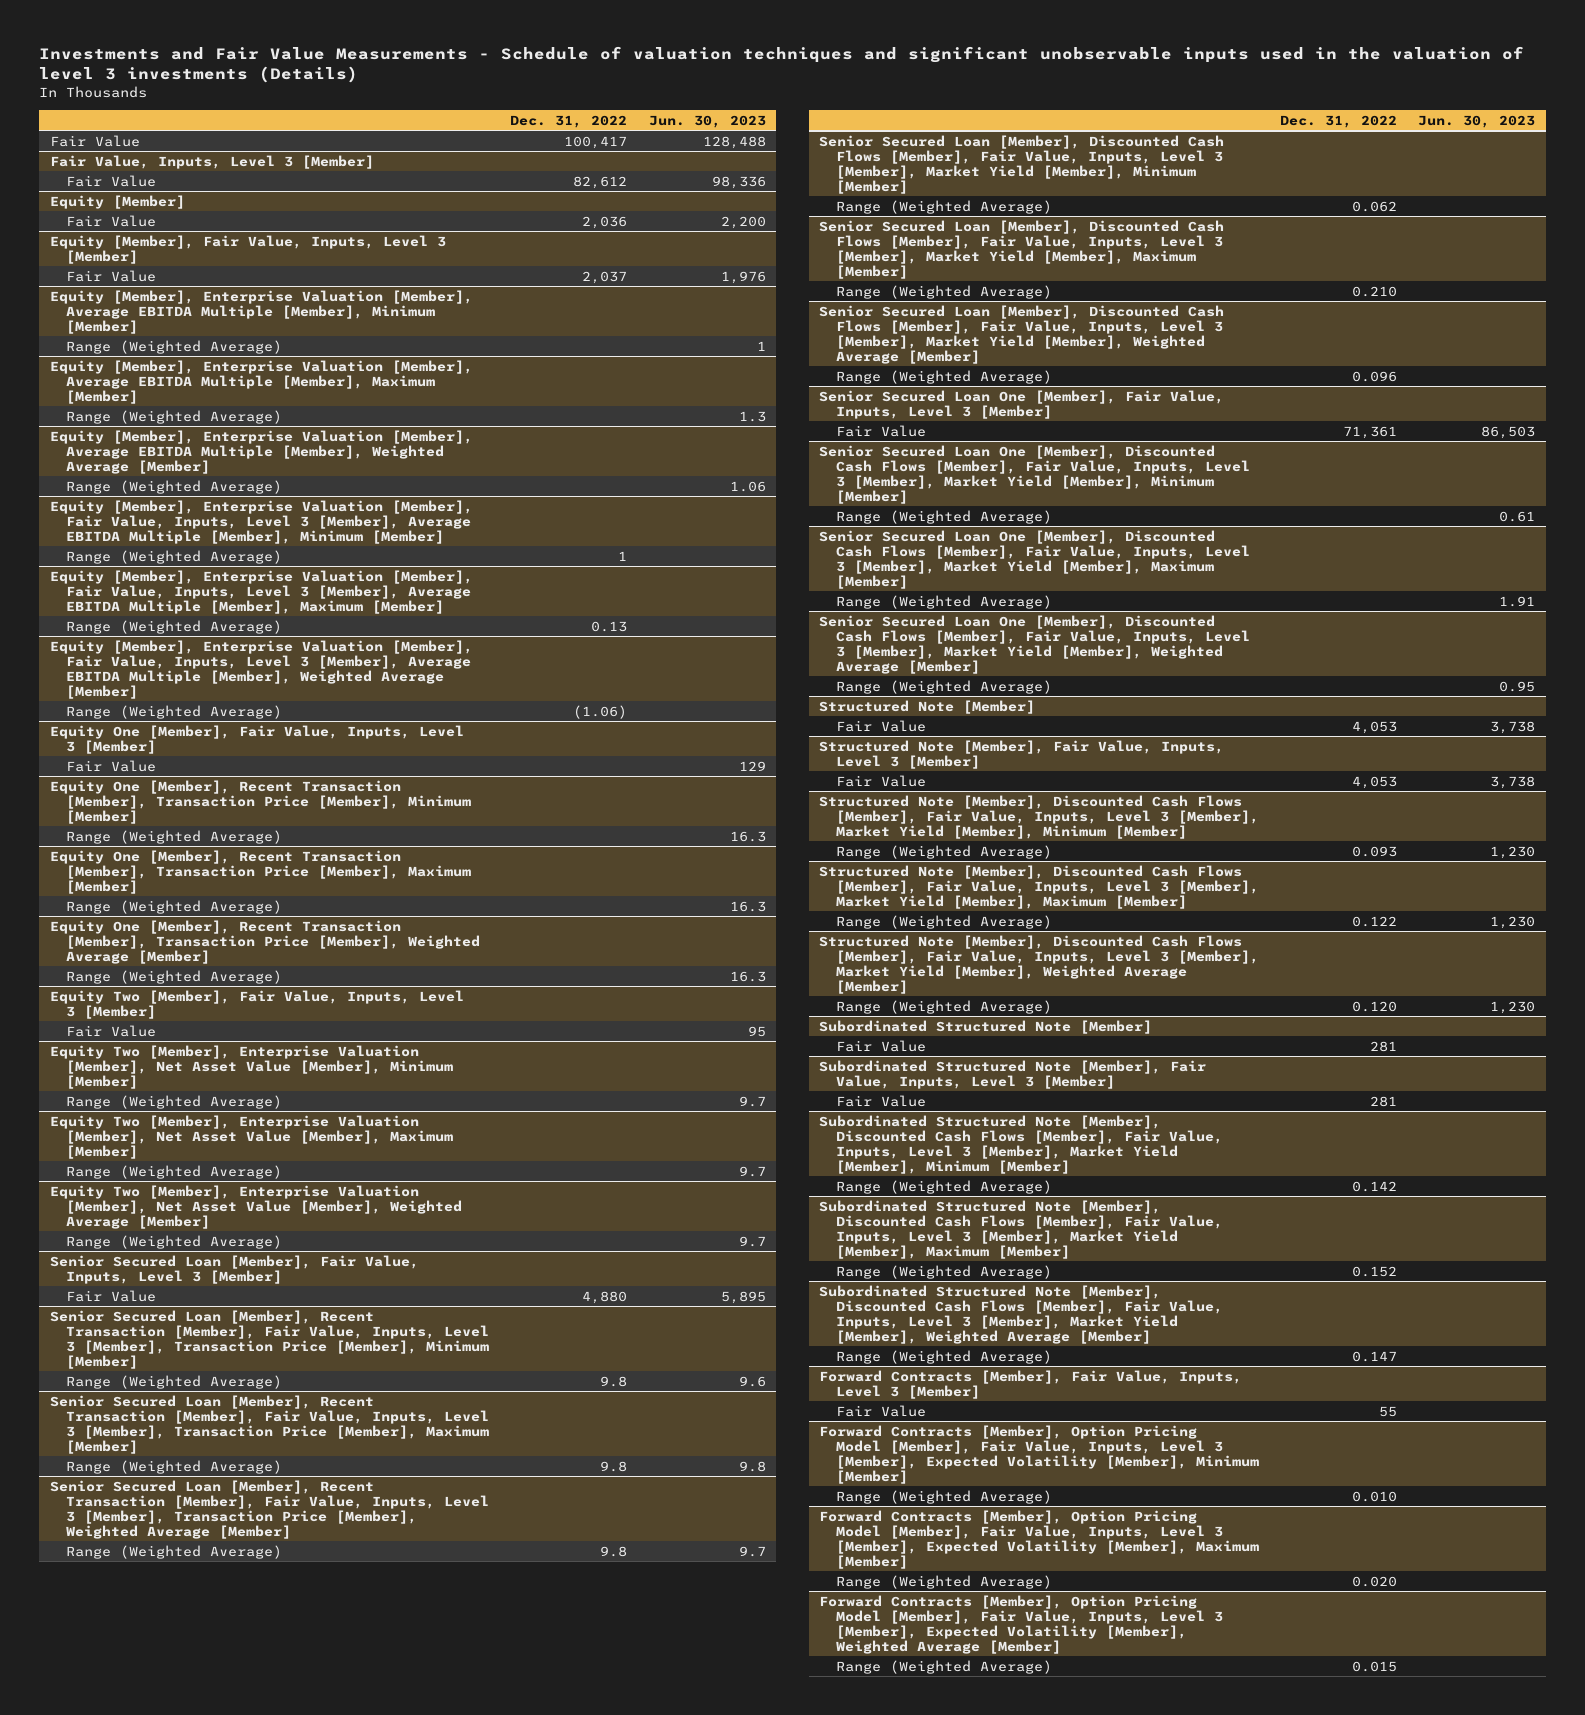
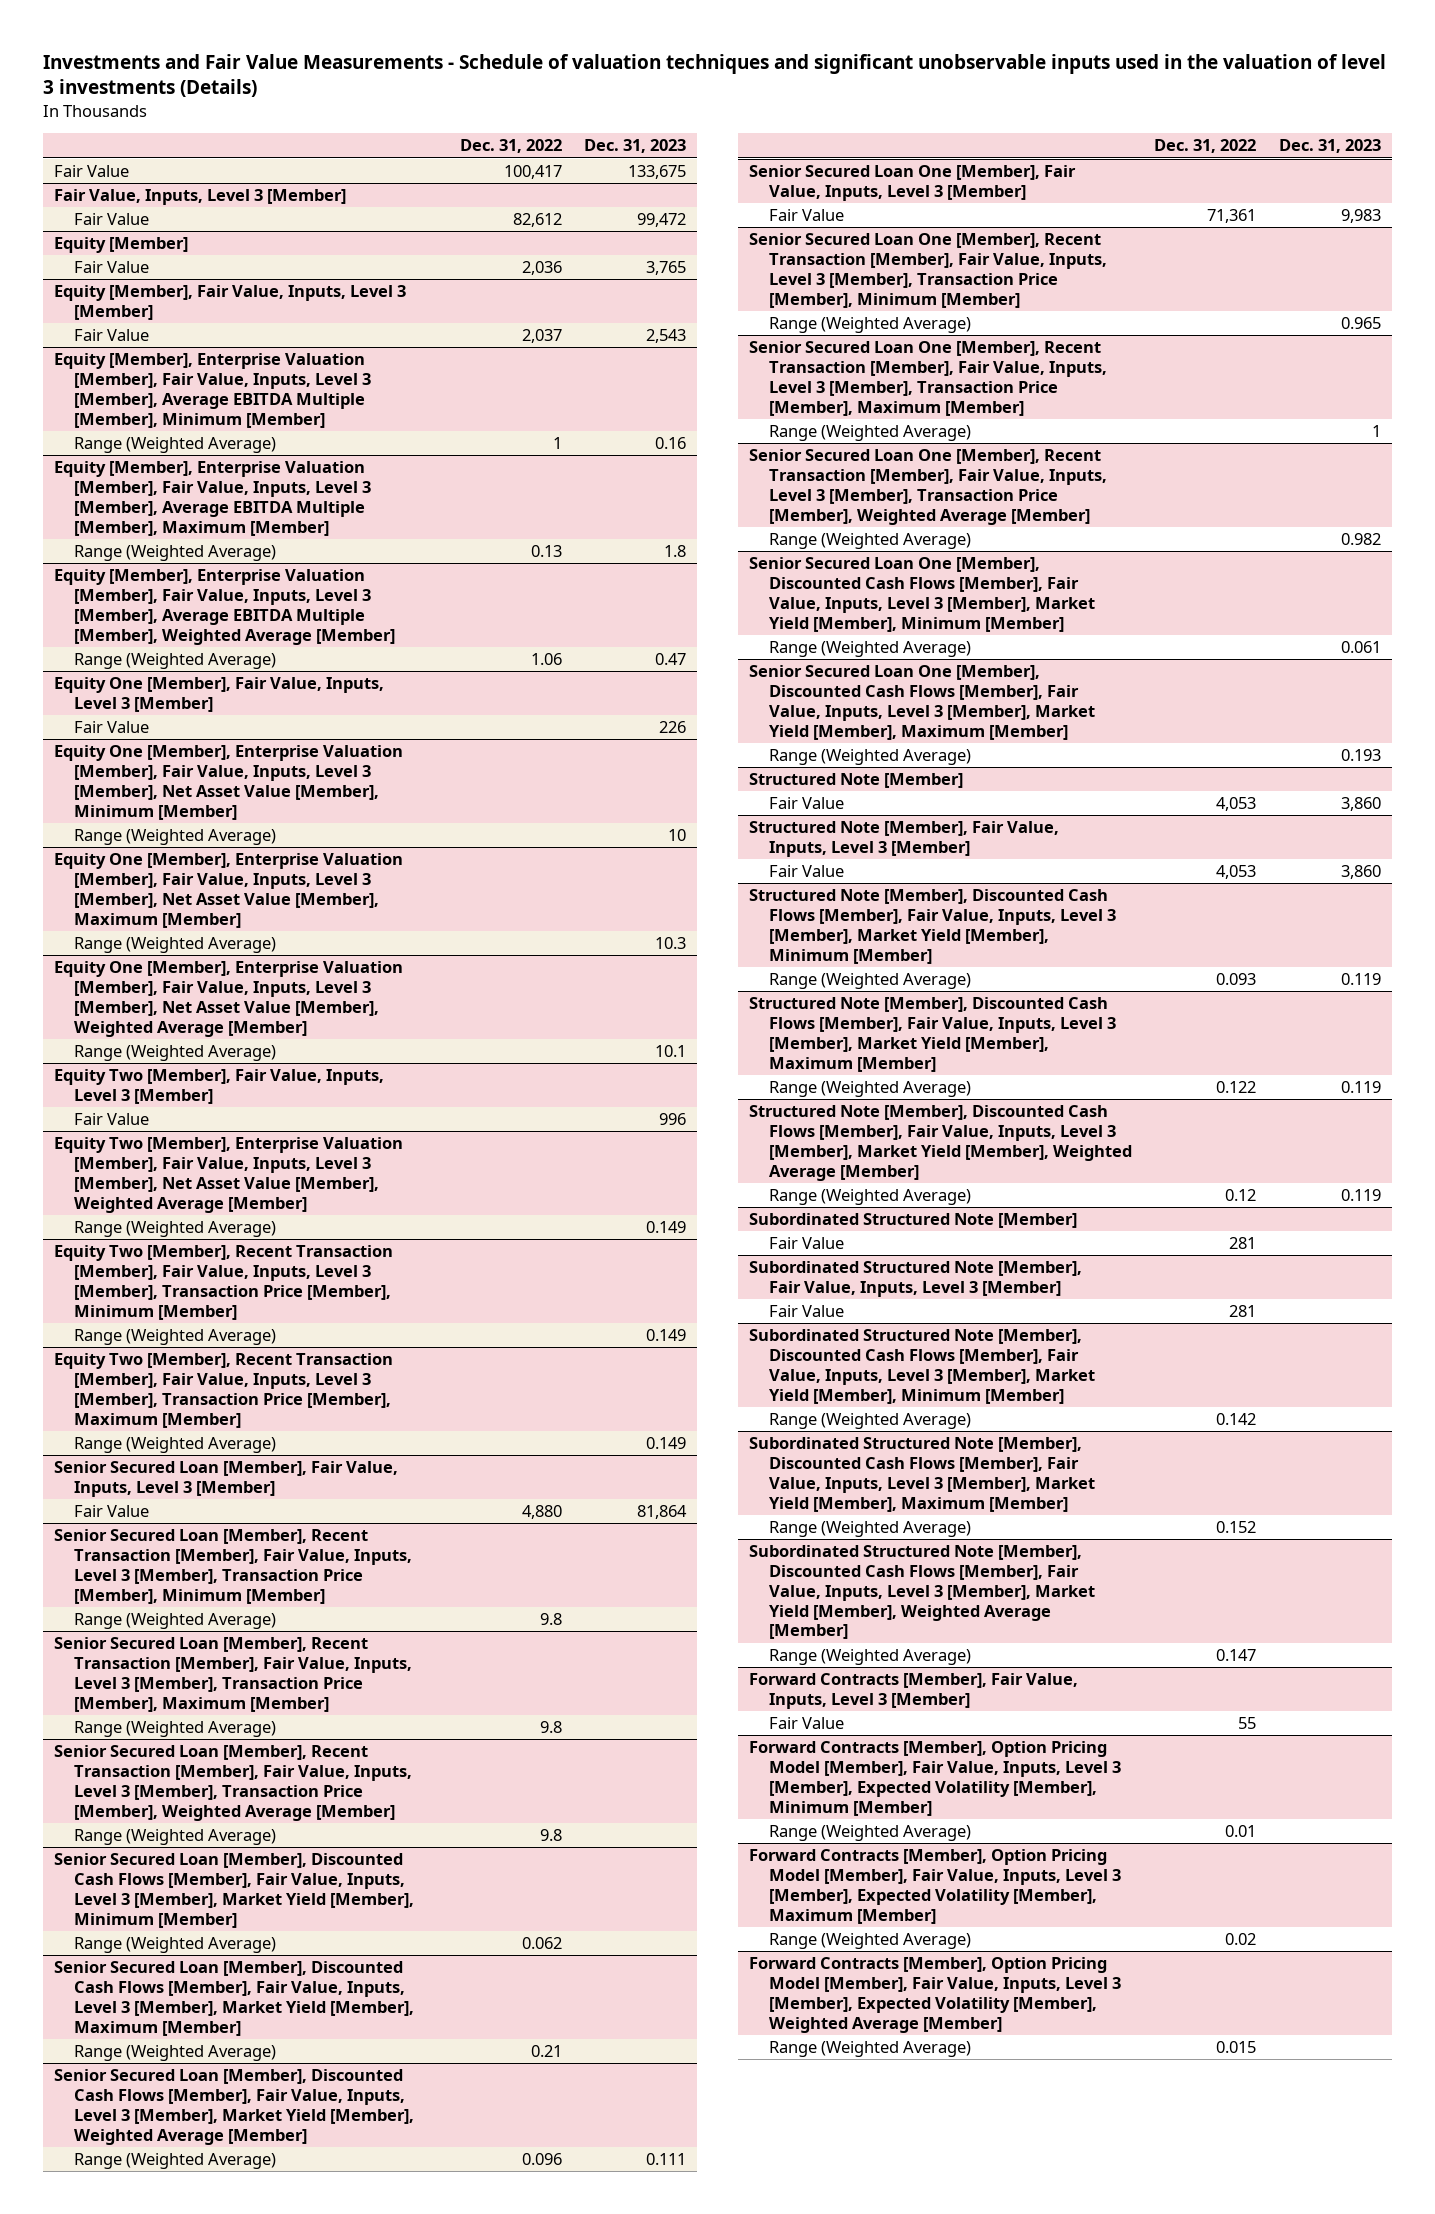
- | Dec. 31, 2022 | Jun. 30, 2023
+ | Dec. 31, 2022 | Dec. 31, 2023
- Equity [Member], Enterprise Valuation [Member], Average EBITDA Multiple [Member], Minimum [Member]
- Range (Weighted Average) | | 1
- Equity [Member], Enterprise Valuation [Member], Average EBITDA Multiple [Member], Maximum [Member]
- Range (Weighted Average) | | 1.3
- Equity [Member], Enterprise Valuation [Member], Average EBITDA Multiple [Member], Weighted Average [Member]
- Range (Weighted Average) | | 1.06
@ Equity [Member], Enterprise Valuation [Member], Fair Value, Inputs, Level 3 [Member], Average EBITDA Multiple [Member], Weighted Average [Member]
- Range (Weighted Average) | (1.06) |
+ Range (Weighted Average) | 1.06 | 0.47
- Equity One [Member], Recent Transaction [Member], Transaction Price [Member], Minimum [Member]
+ Equity One [Member], Enterprise Valuation [Member], Fair Value, Inputs, Level 3 [Member], Net Asset Value [Member], Minimum [Member]
- Equity One [Member], Recent Transaction [Member], Transaction Price [Member], Maximum [Member]
+ Equity One [Member], Enterprise Valuation [Member], Fair Value, Inputs, Level 3 [Member], Net Asset Value [Member], Maximum [Member]
- Equity One [Member], Recent Transaction [Member], Transaction Price [Member], Weighted Average [Member]
+ Equity One [Member], Enterprise Valuation [Member], Fair Value, Inputs, Level 3 [Member], Net Asset Value [Member], Weighted Average [Member]
- Equity Two [Member], Enterprise Valuation [Member], Net Asset Value [Member], Minimum [Member]
+ Equity Two [Member], Enterprise Valuation [Member], Fair Value, Inputs, Level 3 [Member], Net Asset Value [Member], Weighted Average [Member]
- Equity Two [Member], Enterprise Valuation [Member], Net Asset Value [Member], Maximum [Member]
+ Equity Two [Member], Recent Transaction [Member], Fair Value, Inputs, Level 3 [Member], Transaction Price [Member], Minimum [Member]
- Equity Two [Member], Enterprise Valuation [Member], Net Asset Value [Member], Weighted Average [Member]
+ Equity Two [Member], Recent Transaction [Member], Fair Value, Inputs, Level 3 [Member], Transaction Price [Member], Maximum [Member]
@ Senior Secured Loan [Member], Discounted Cash Flows [Member], Fair Value, Inputs, Level 3 [Member], Market Yield [Member], Maximum [Member]
- Range (Weighted Average) | 0.210 |
+ Range (Weighted Average) | 0.21 |
+ Senior Secured Loan One [Member], Recent Transaction [Member], Fair Value, Inputs, Level 3 [Member], Transaction Price [Member], Minimum [Member]
+ Range (Weighted Average) | | 0.965
+ Senior Secured Loan One [Member], Recent Transaction [Member], Fair Value, Inputs, Level 3 [Member], Transaction Price [Member], Maximum [Member]
+ Range (Weighted Average) | | 1
+ Senior Secured Loan One [Member], Recent Transaction [Member], Fair Value, Inputs, Level 3 [Member], Transaction Price [Member], Weighted Average [Member]
+ Range (Weighted Average) | | 0.982
- Senior Secured Loan One [Member], Discounted Cash Flows [Member], Fair Value, Inputs, Level 3 [Member], Market Yield [Member], Weighted Average [Member]
- Range (Weighted Average) | | 0.95
@ Structured Note [Member], Discounted Cash Flows [Member], Fair Value, Inputs, Level 3 [Member], Market Yield [Member], Weighted Average [Member]
- Range (Weighted Average) | 0.120 | 1,230
+ Range (Weighted Average) | 0.12 | 0.119
@ Forward Contracts [Member], Option Pricing Model [Member], Fair Value, Inputs, Level 3 [Member], Expected Volatility [Member], Minimum [Member]
- Range (Weighted Average) | 0.010 |
+ Range (Weighted Average) | 0.01 |
@ Forward Contracts [Member], Option Pricing Model [Member], Fair Value, Inputs, Level 3 [Member], Expected Volatility [Member], Maximum [Member]
- Range (Weighted Average) | 0.020 |
+ Range (Weighted Average) | 0.02 |

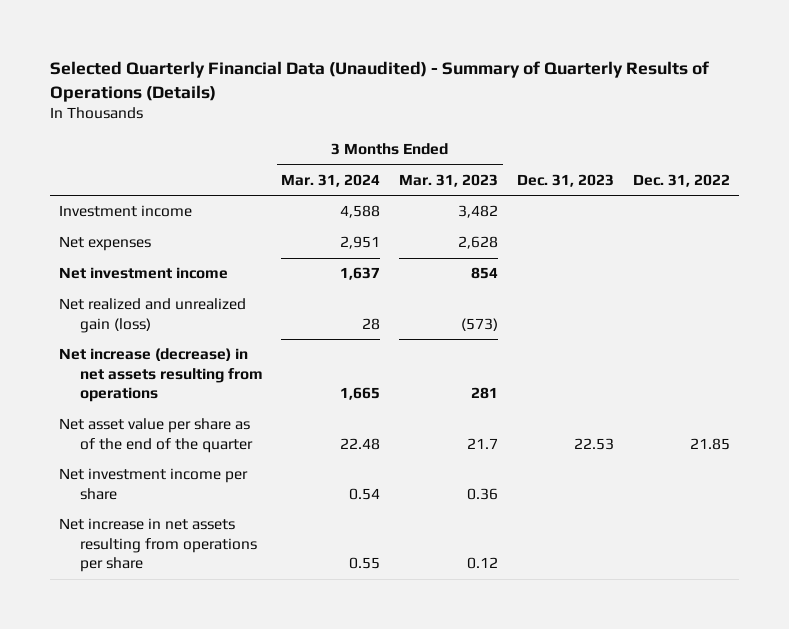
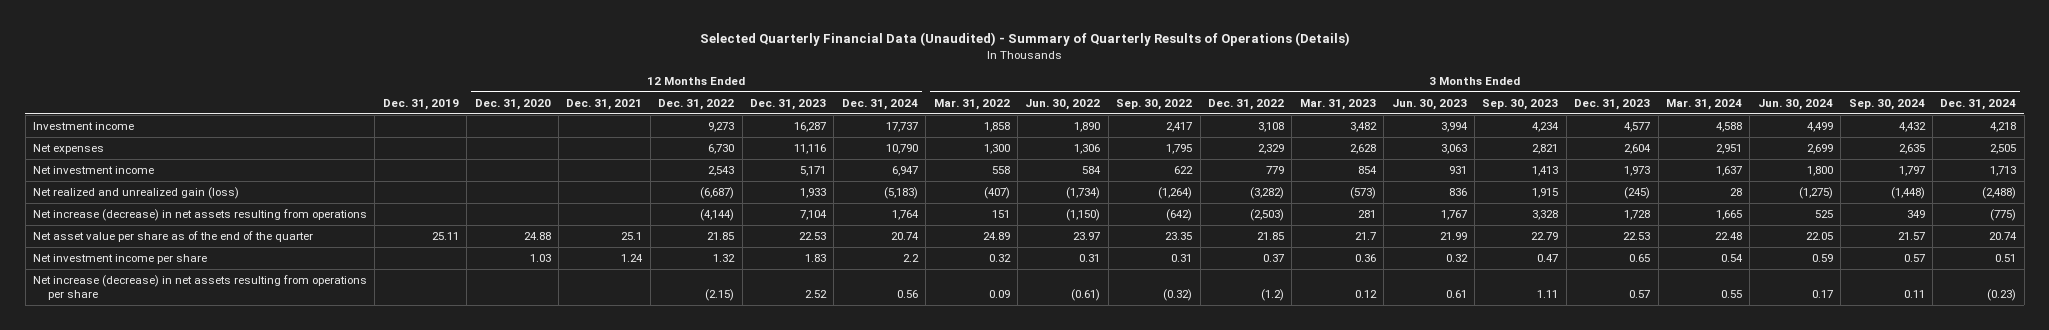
- | 3 Months Ended Mar. 31, 2024 | 3 Months Ended Mar. 31, 2023 | Dec. 31, 2023 | Dec. 31, 2022
+ | Dec. 31, 2019 | 12 Months Ended Dec. 31, 2020 | 12 Months Ended Dec. 31, 2021 | 12 Months Ended Dec. 31, 2022 | 12 Months Ended Dec. 31, 2023 | 12 Months Ended Dec. 31, 2024 | 3 Months Ended Mar. 31, 2022 | 3 Months Ended Jun. 30, 2022 | 3 Months Ended Sep. 30, 2022 | 3 Months Ended Dec. 31, 2022 | 3 Months Ended Mar. 31, 2023 | 3 Months Ended Jun. 30, 2023 | 3 Months Ended Sep. 30, 2023 | 3 Months Ended Dec. 31, 2023 | 3 Months Ended Mar. 31, 2024 | 3 Months Ended Jun. 30, 2024 | 3 Months Ended Sep. 30, 2024 | 3 Months Ended Dec. 31, 2024
- Net increase in net assets resulting from operations per share | 0.55 | 0.12 | |
+ Net increase (decrease) in net assets resulting from operations per share | | | | (2.15) | 2.52 | 0.56 | 0.09 | (0.61) | (0.32) | (1.2) | 0.12 | 0.61 | 1.11 | 0.57 | 0.55 | 0.17 | 0.11 | (0.23)

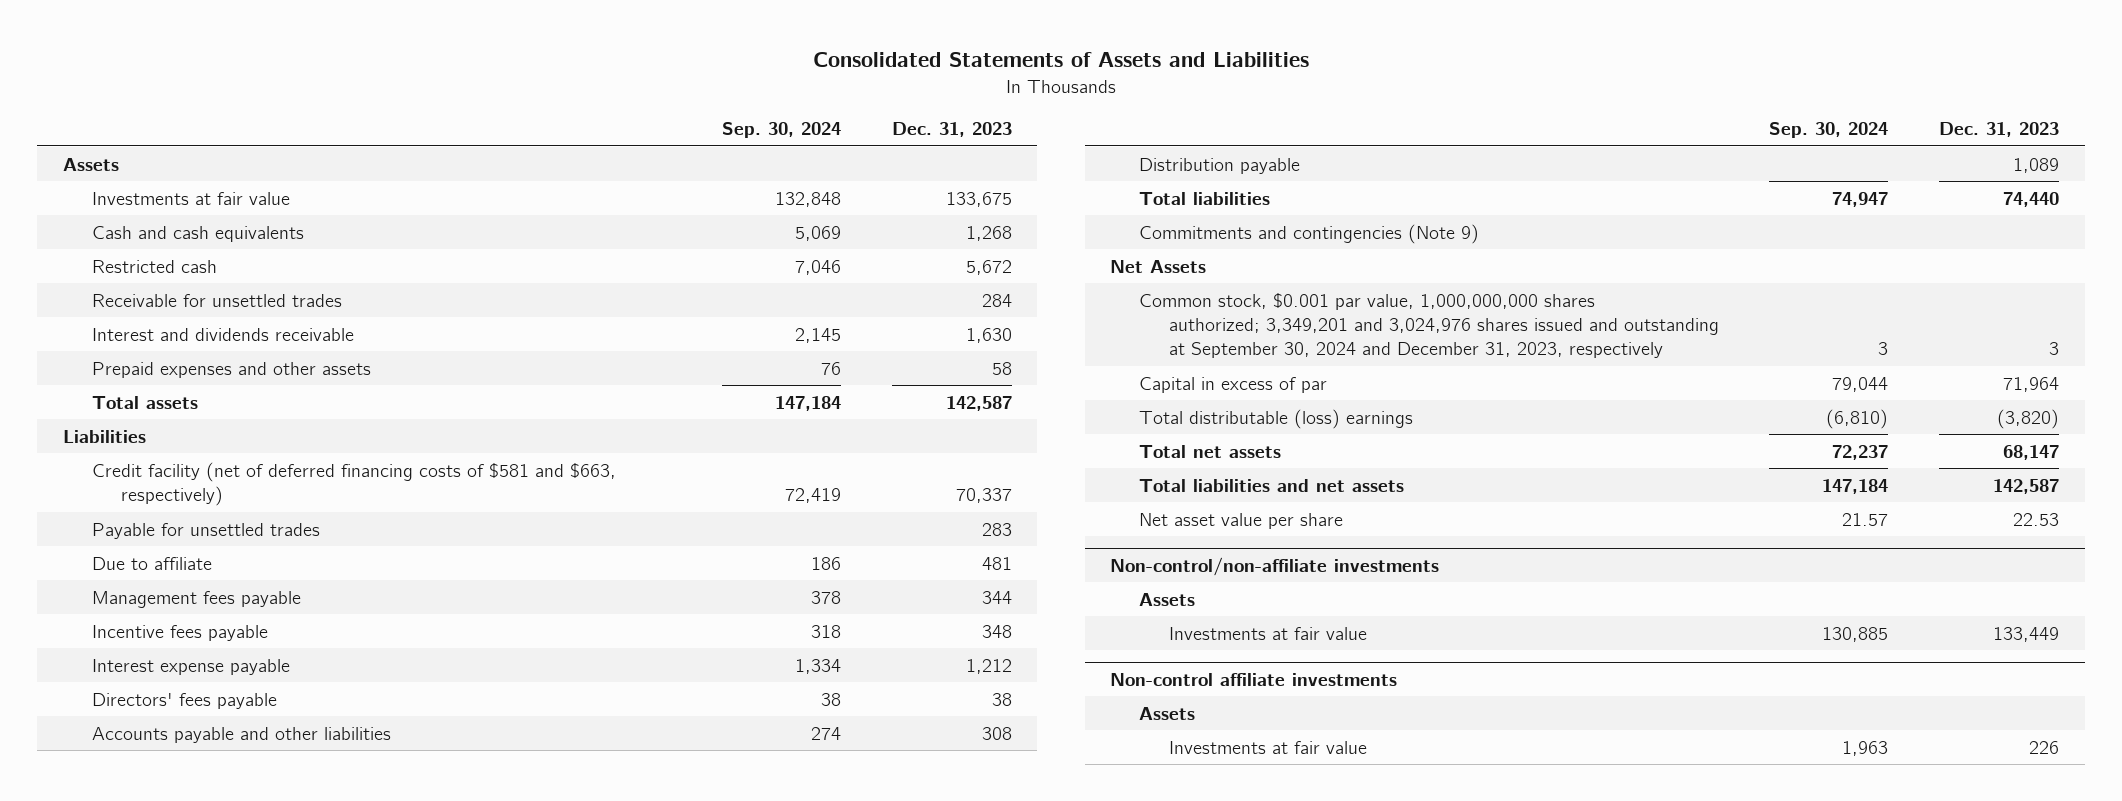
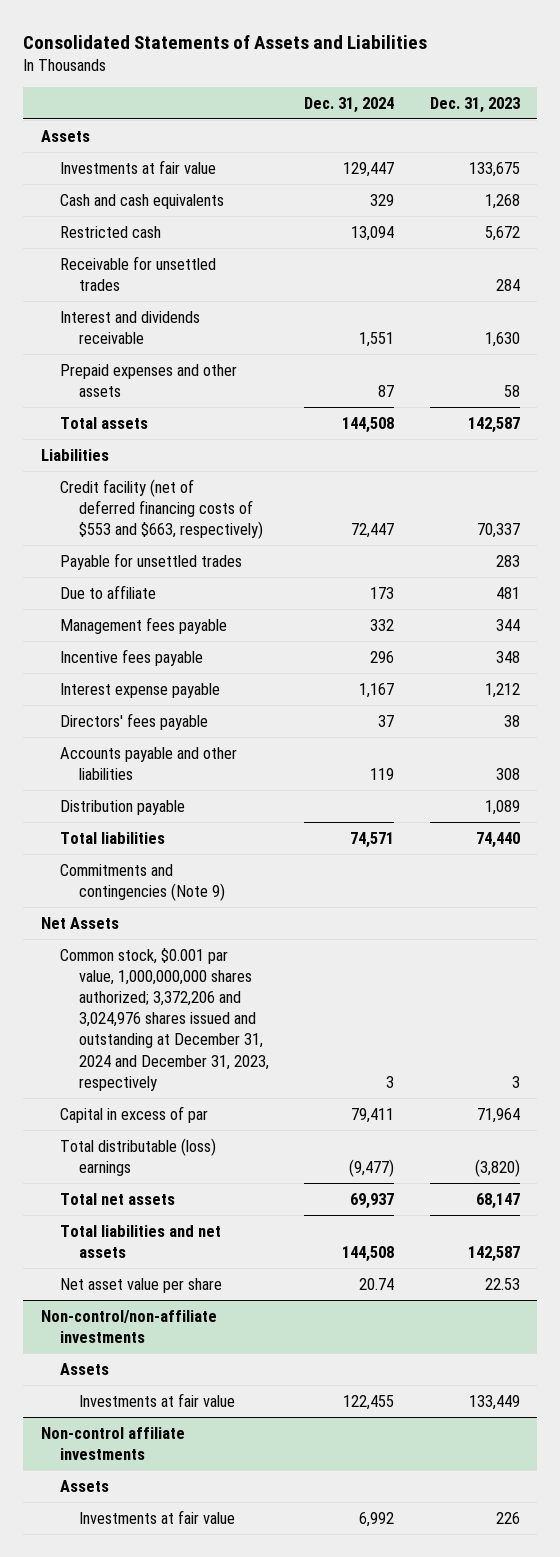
- | Sep. 30, 2024 | Dec. 31, 2023
+ | Dec. 31, 2024 | Dec. 31, 2023
- Credit facility (net of deferred financing costs of $581 and $663, respectively) | 72,419 | 70,337
+ Credit facility (net of deferred financing costs of $553 and $663, respectively) | 72,447 | 70,337
- Common stock, $0.001 par value, 1,000,000,000 shares authorized; 3,349,201 and 3,024,976 shares issued and outstanding at September 30, 2024 and December 31, 2023, respectively | 3 | 3
+ Common stock, $0.001 par value, 1,000,000,000 shares authorized; 3,372,206 and 3,024,976 shares issued and outstanding at December 31, 2024 and December 31, 2023, respectively | 3 | 3

